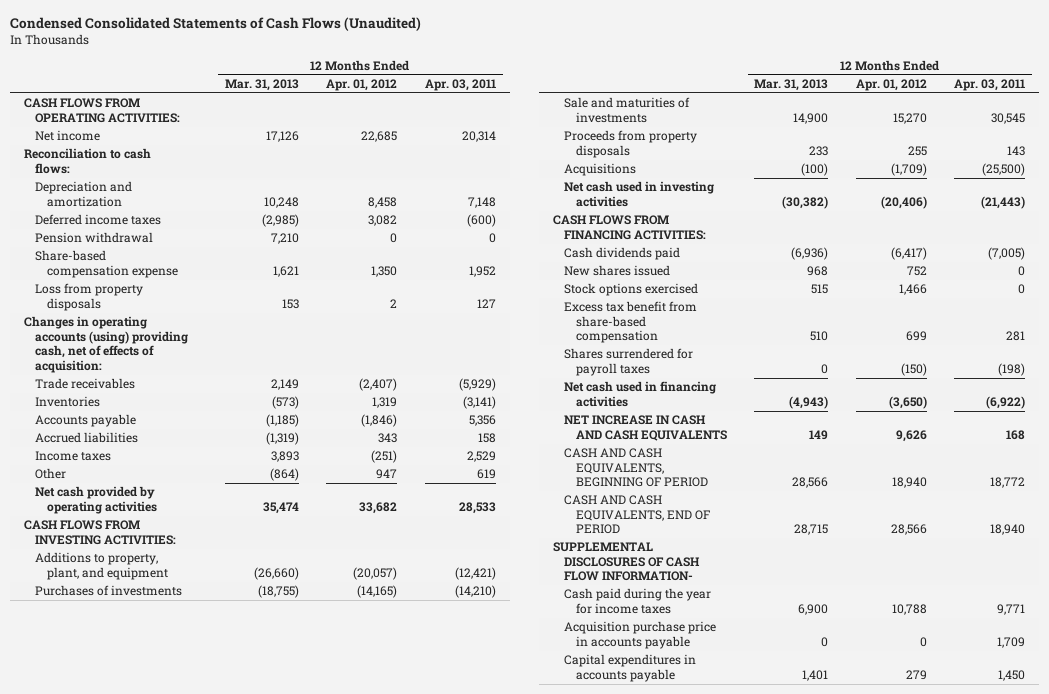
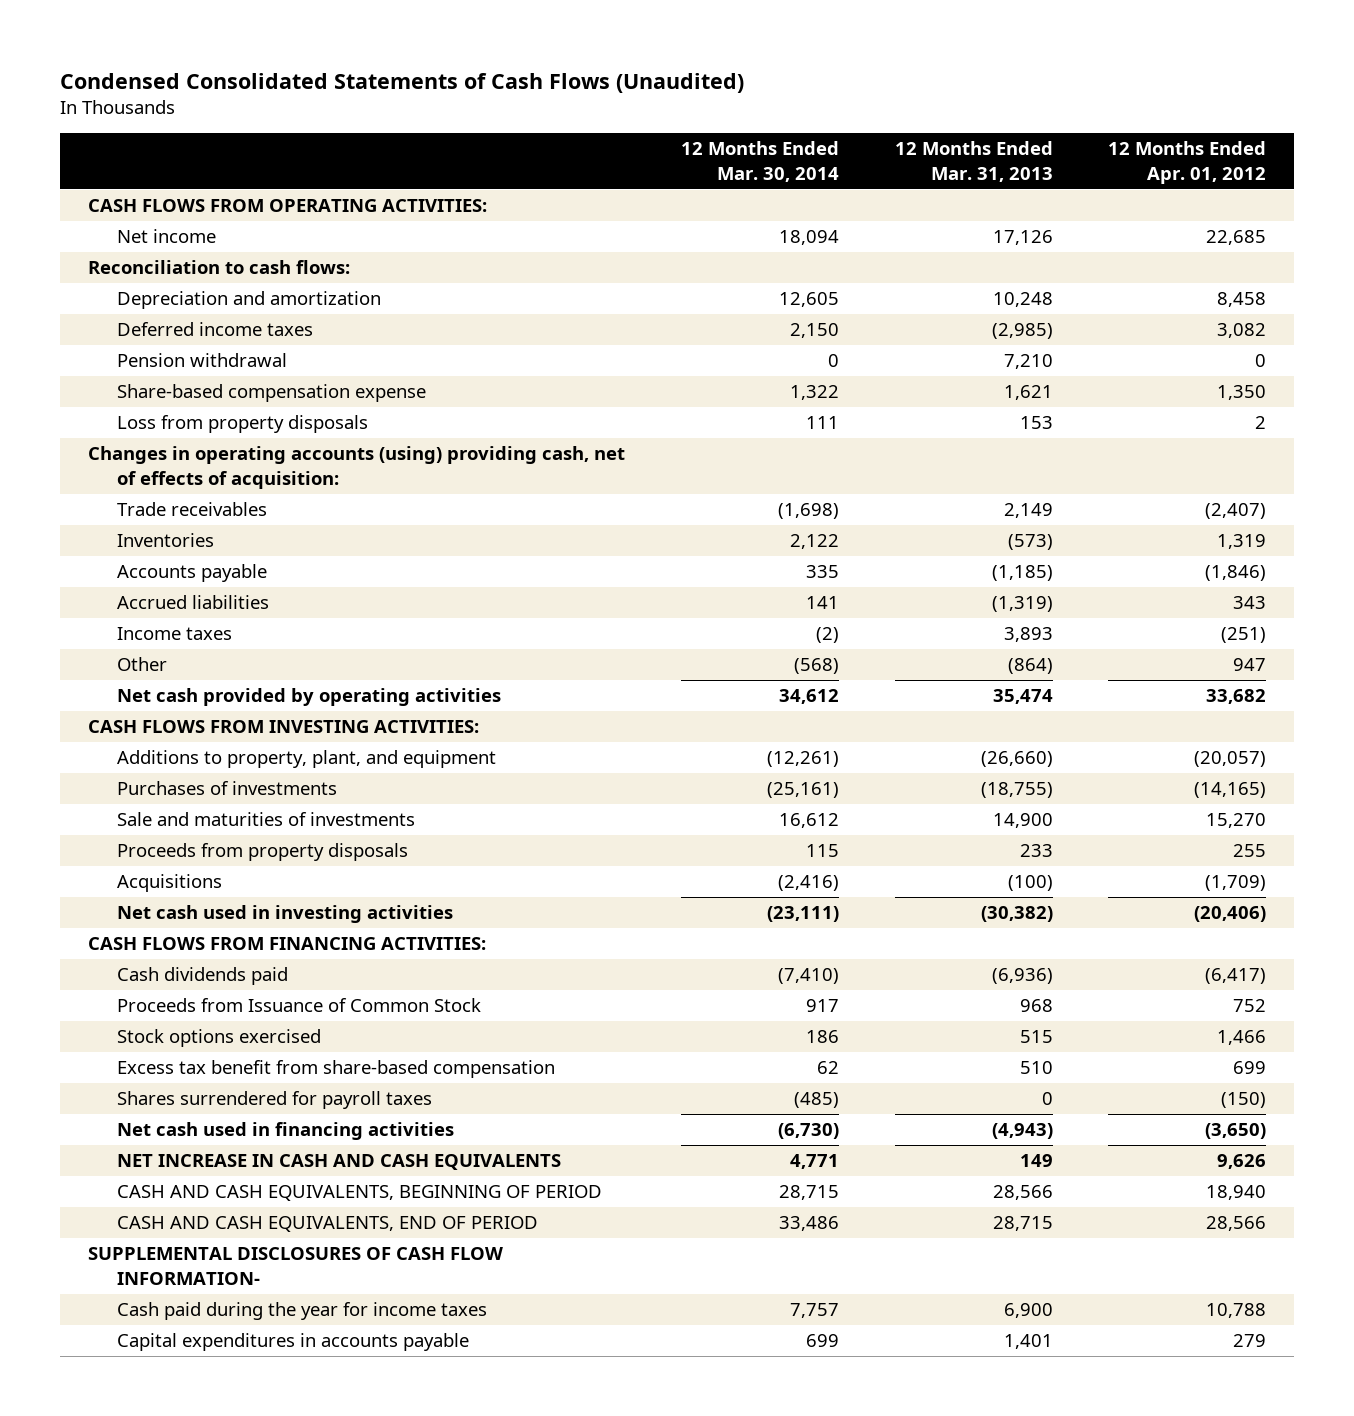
- | 12 Months Ended Mar. 31, 2013 | 12 Months Ended Apr. 01, 2012 | 12 Months Ended Apr. 03, 2011
+ | 12 Months Ended Mar. 30, 2014 | 12 Months Ended Mar. 31, 2013 | 12 Months Ended Apr. 01, 2012
- New shares issued | 968 | 752 | 0
+ Proceeds from Issuance of Common Stock | 917 | 968 | 752
- Acquisition purchase price in accounts payable | 0 | 0 | 1,709

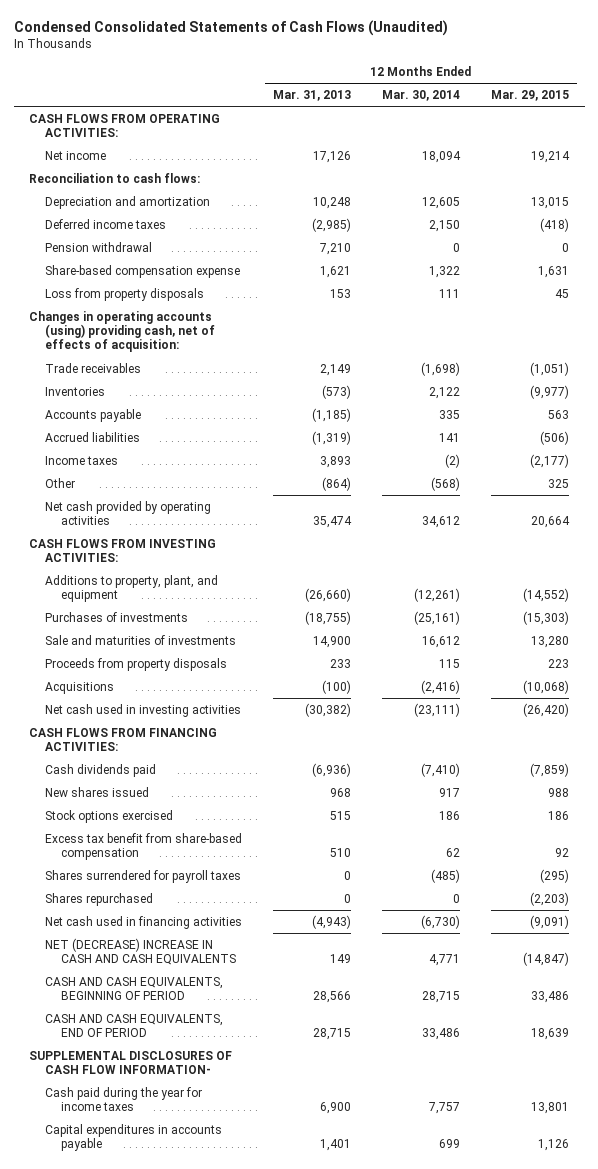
- | 12 Months Ended Mar. 30, 2014 | 12 Months Ended Mar. 31, 2013 | 12 Months Ended Apr. 01, 2012
+ | 12 Months Ended Mar. 31, 2013 | 12 Months Ended Mar. 30, 2014 | 12 Months Ended Mar. 29, 2015
- Proceeds from Issuance of Common Stock | 917 | 968 | 752
+ New shares issued | 968 | 917 | 988
+ Shares repurchased | 0 | 0 | (2,203)
- NET INCREASE IN CASH AND CASH EQUIVALENTS | 4,771 | 149 | 9,626
+ NET (DECREASE) INCREASE IN CASH AND CASH EQUIVALENTS | 149 | 4,771 | (14,847)

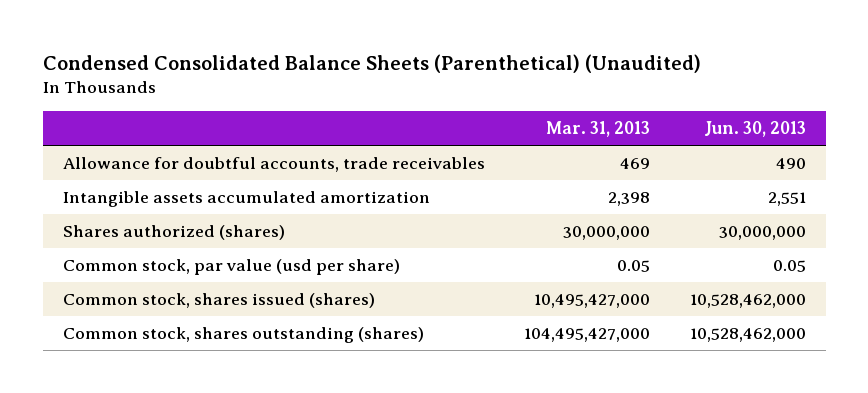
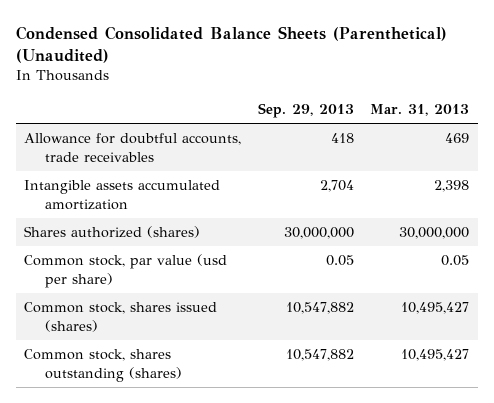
- | Mar. 31, 2013 | Jun. 30, 2013
+ | Sep. 29, 2013 | Mar. 31, 2013
- Common stock, shares issued (shares) | 10,495,427,000 | 10,528,462,000
- Common stock, shares outstanding (shares) | 104,495,427,000 | 10,528,462,000
+ Common stock, shares issued (shares) | 10,547,882 | 10,495,427
+ Common stock, shares outstanding (shares) | 10,547,882 | 10,495,427

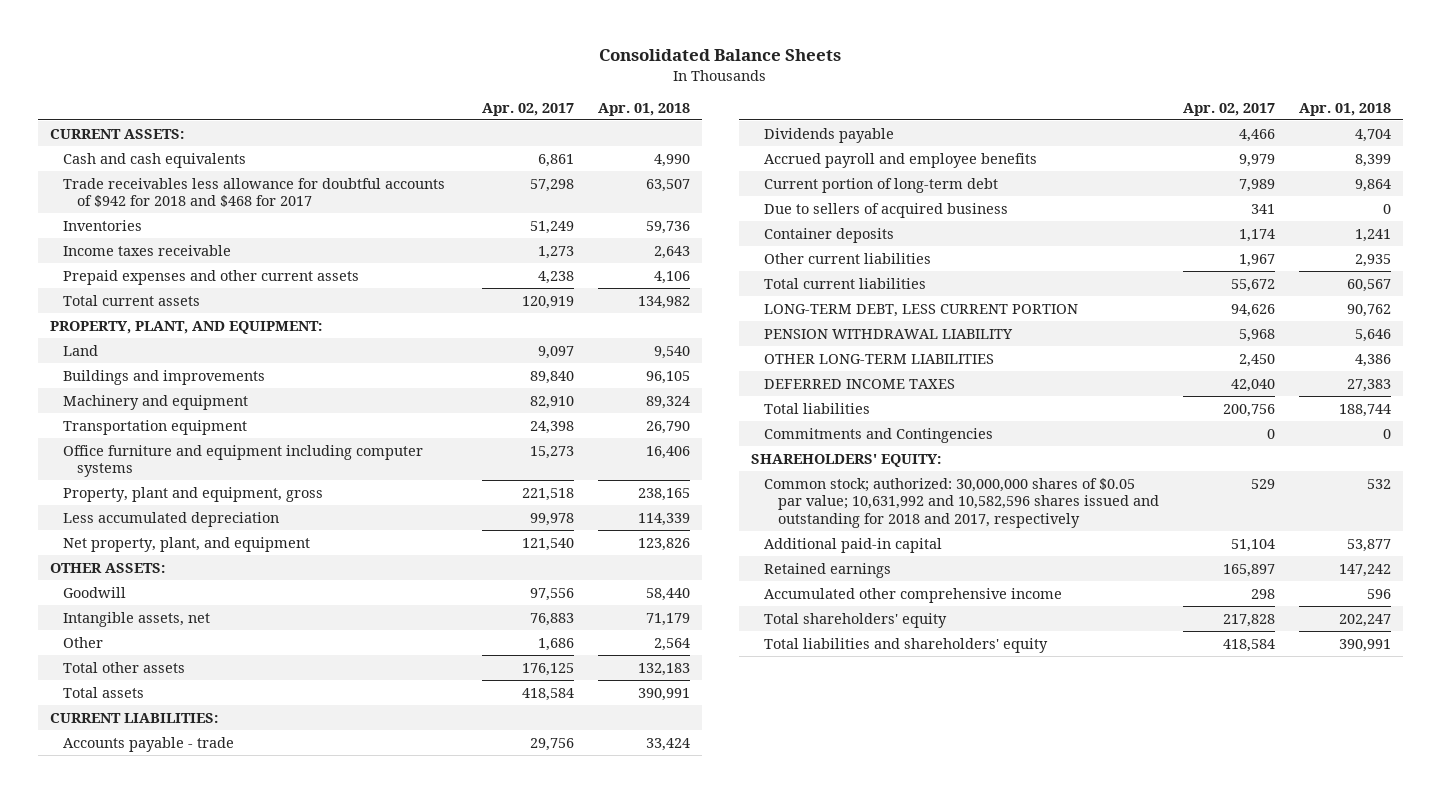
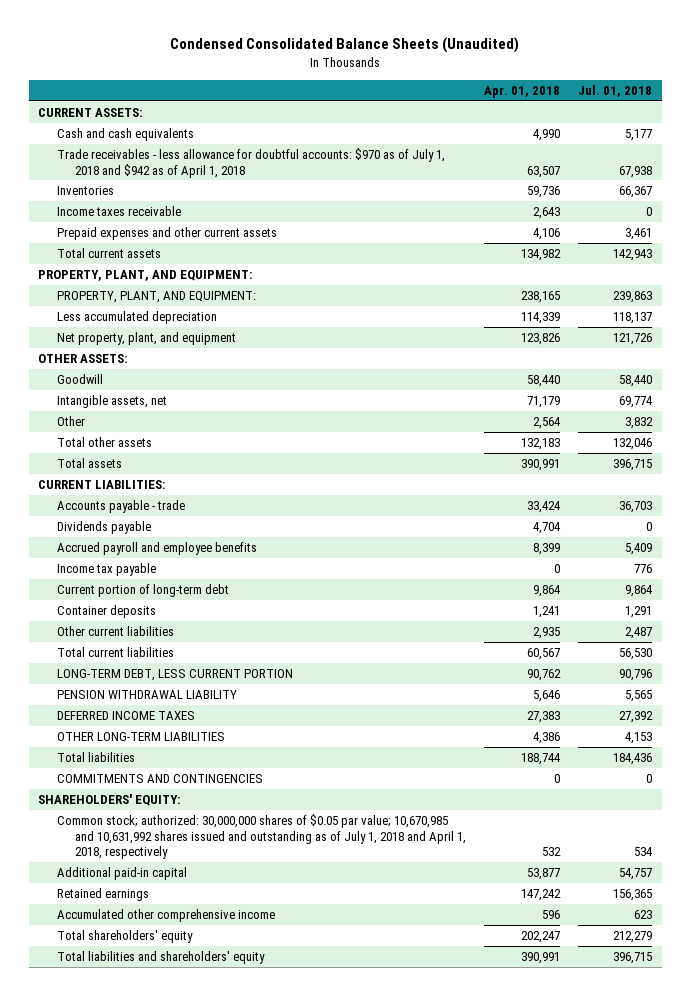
- Consolidated Balance Sheets
+ Condensed Consolidated Balance Sheets (Unaudited)
- | Apr. 02, 2017 | Apr. 01, 2018
+ | Apr. 01, 2018 | Jul. 01, 2018
- Trade receivables less allowance for doubtful accounts of $942 for 2018 and $468 for 2017 | 57,298 | 63,507
+ Trade receivables - less allowance for doubtful accounts: $970 as of July 1, 2018 and $942 as of April 1, 2018 | 63,507 | 67,938
- Land | 9,097 | 9,540
- Buildings and improvements | 89,840 | 96,105
- Machinery and equipment | 82,910 | 89,324
- Transportation equipment | 24,398 | 26,790
- Office furniture and equipment including computer systems | 15,273 | 16,406
- Property, plant and equipment, gross | 221,518 | 238,165
+ PROPERTY, PLANT, AND EQUIPMENT: | 238,165 | 239,863
+ Income tax payable | 0 | 776
- Due to sellers of acquired business | 341 | 0
moved down: OTHER LONG-TERM LIABILITIES | 4,386 | 4,153
- Commitments and Contingencies | 0 | 0
+ COMMITMENTS AND CONTINGENCIES | 0 | 0
- Common stock; authorized: 30,000,000 shares of $0.05 par value; 10,631,992 and 10,582,596 shares issued and outstanding for 2018 and 2017, respectively | 529 | 532
+ Common stock; authorized: 30,000,000 shares of $0.05 par value; 10,670,985 and 10,631,992 shares issued and outstanding as of July 1, 2018 and April 1, 2018, respectively | 532 | 534

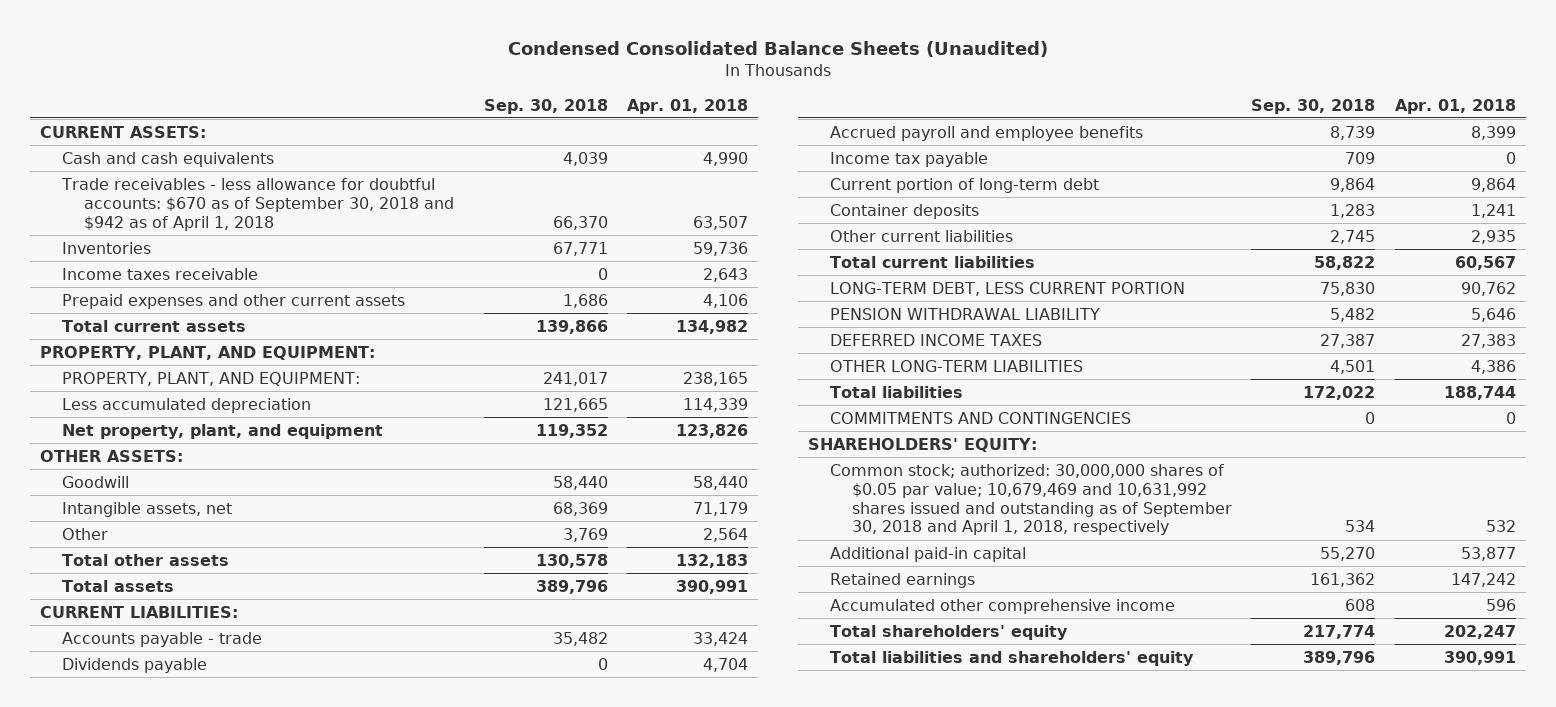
- | Apr. 01, 2018 | Jul. 01, 2018
+ | Sep. 30, 2018 | Apr. 01, 2018
- Trade receivables - less allowance for doubtful accounts: $970 as of July 1, 2018 and $942 as of April 1, 2018 | 63,507 | 67,938
+ Trade receivables - less allowance for doubtful accounts: $670 as of September 30, 2018 and $942 as of April 1, 2018 | 66,370 | 63,507
- Common stock; authorized: 30,000,000 shares of $0.05 par value; 10,670,985 and 10,631,992 shares issued and outstanding as of July 1, 2018 and April 1, 2018, respectively | 532 | 534
+ Common stock; authorized: 30,000,000 shares of $0.05 par value; 10,679,469 and 10,631,992 shares issued and outstanding as of September 30, 2018 and April 1, 2018, respectively | 534 | 532

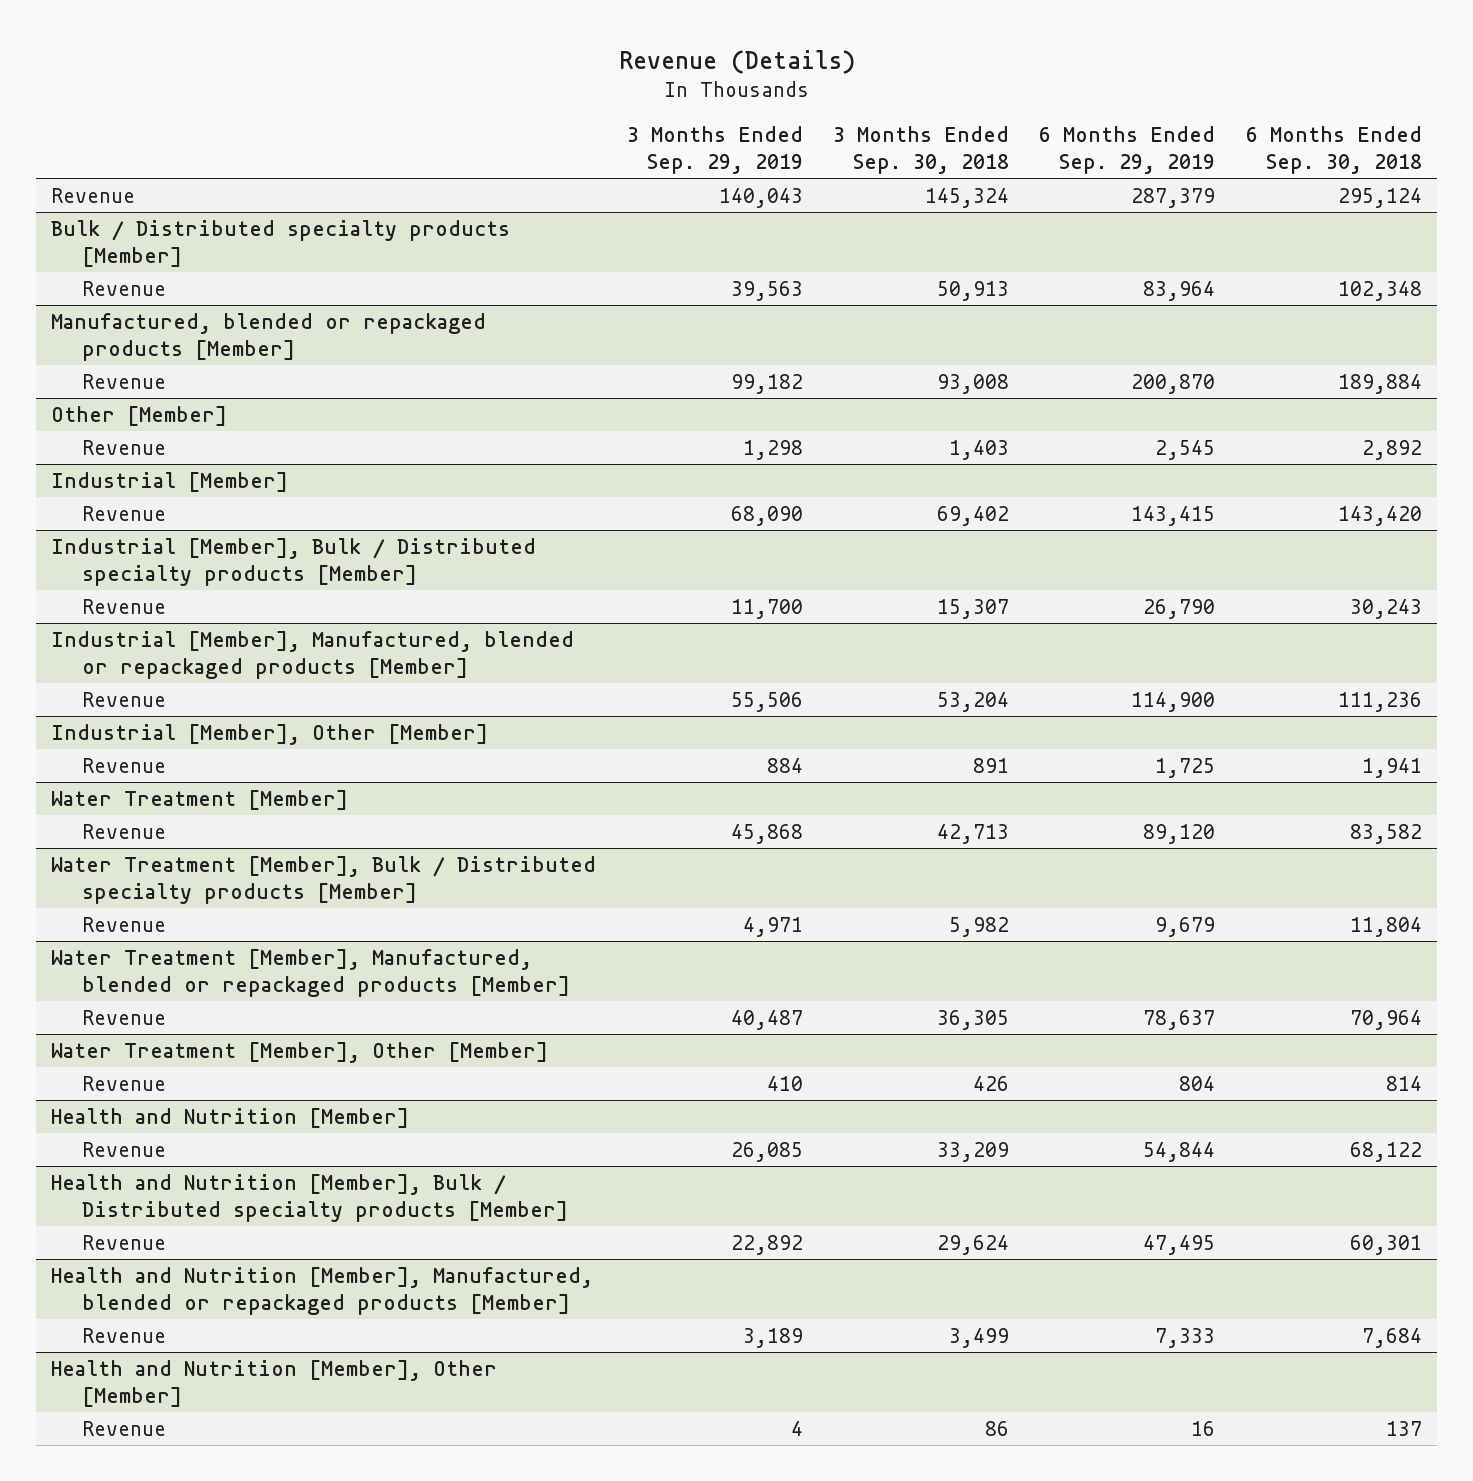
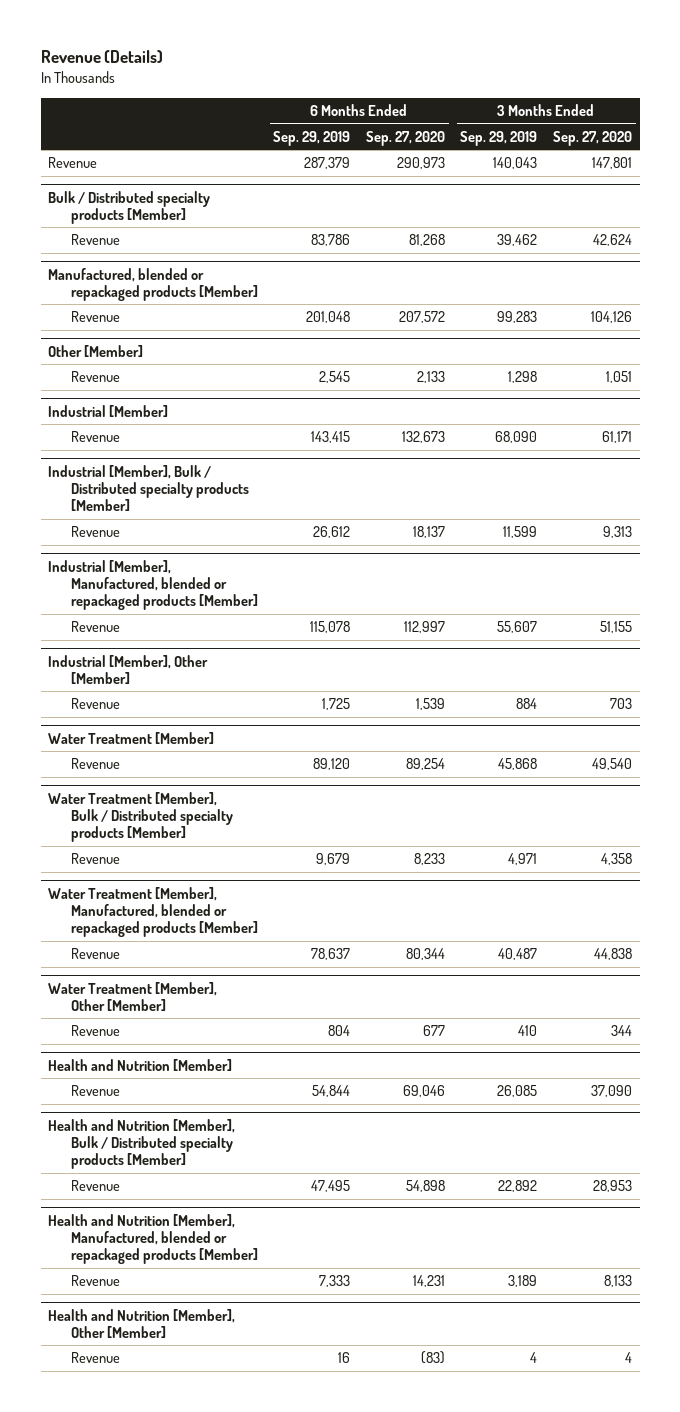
- | 3 Months Ended Sep. 29, 2019 | 3 Months Ended Sep. 30, 2018 | 6 Months Ended Sep. 29, 2019 | 6 Months Ended Sep. 30, 2018
+ | 6 Months Ended Sep. 29, 2019 | 6 Months Ended Sep. 27, 2020 | 3 Months Ended Sep. 29, 2019 | 3 Months Ended Sep. 27, 2020
@ Bulk / Distributed specialty products [Member]
- Revenue | 39,563 | 50,913 | 83,964 | 102,348
+ Revenue | 83,786 | 81,268 | 39,462 | 42,624
@ Manufactured, blended or repackaged products [Member]
- Revenue | 99,182 | 93,008 | 200,870 | 189,884
+ Revenue | 201,048 | 207,572 | 99,283 | 104,126
@ Industrial [Member], Bulk / Distributed specialty products [Member]
- Revenue | 11,700 | 15,307 | 26,790 | 30,243
+ Revenue | 26,612 | 18,137 | 11,599 | 9,313
@ Industrial [Member], Manufactured, blended or repackaged products [Member]
- Revenue | 55,506 | 53,204 | 114,900 | 111,236
+ Revenue | 115,078 | 112,997 | 55,607 | 51,155

